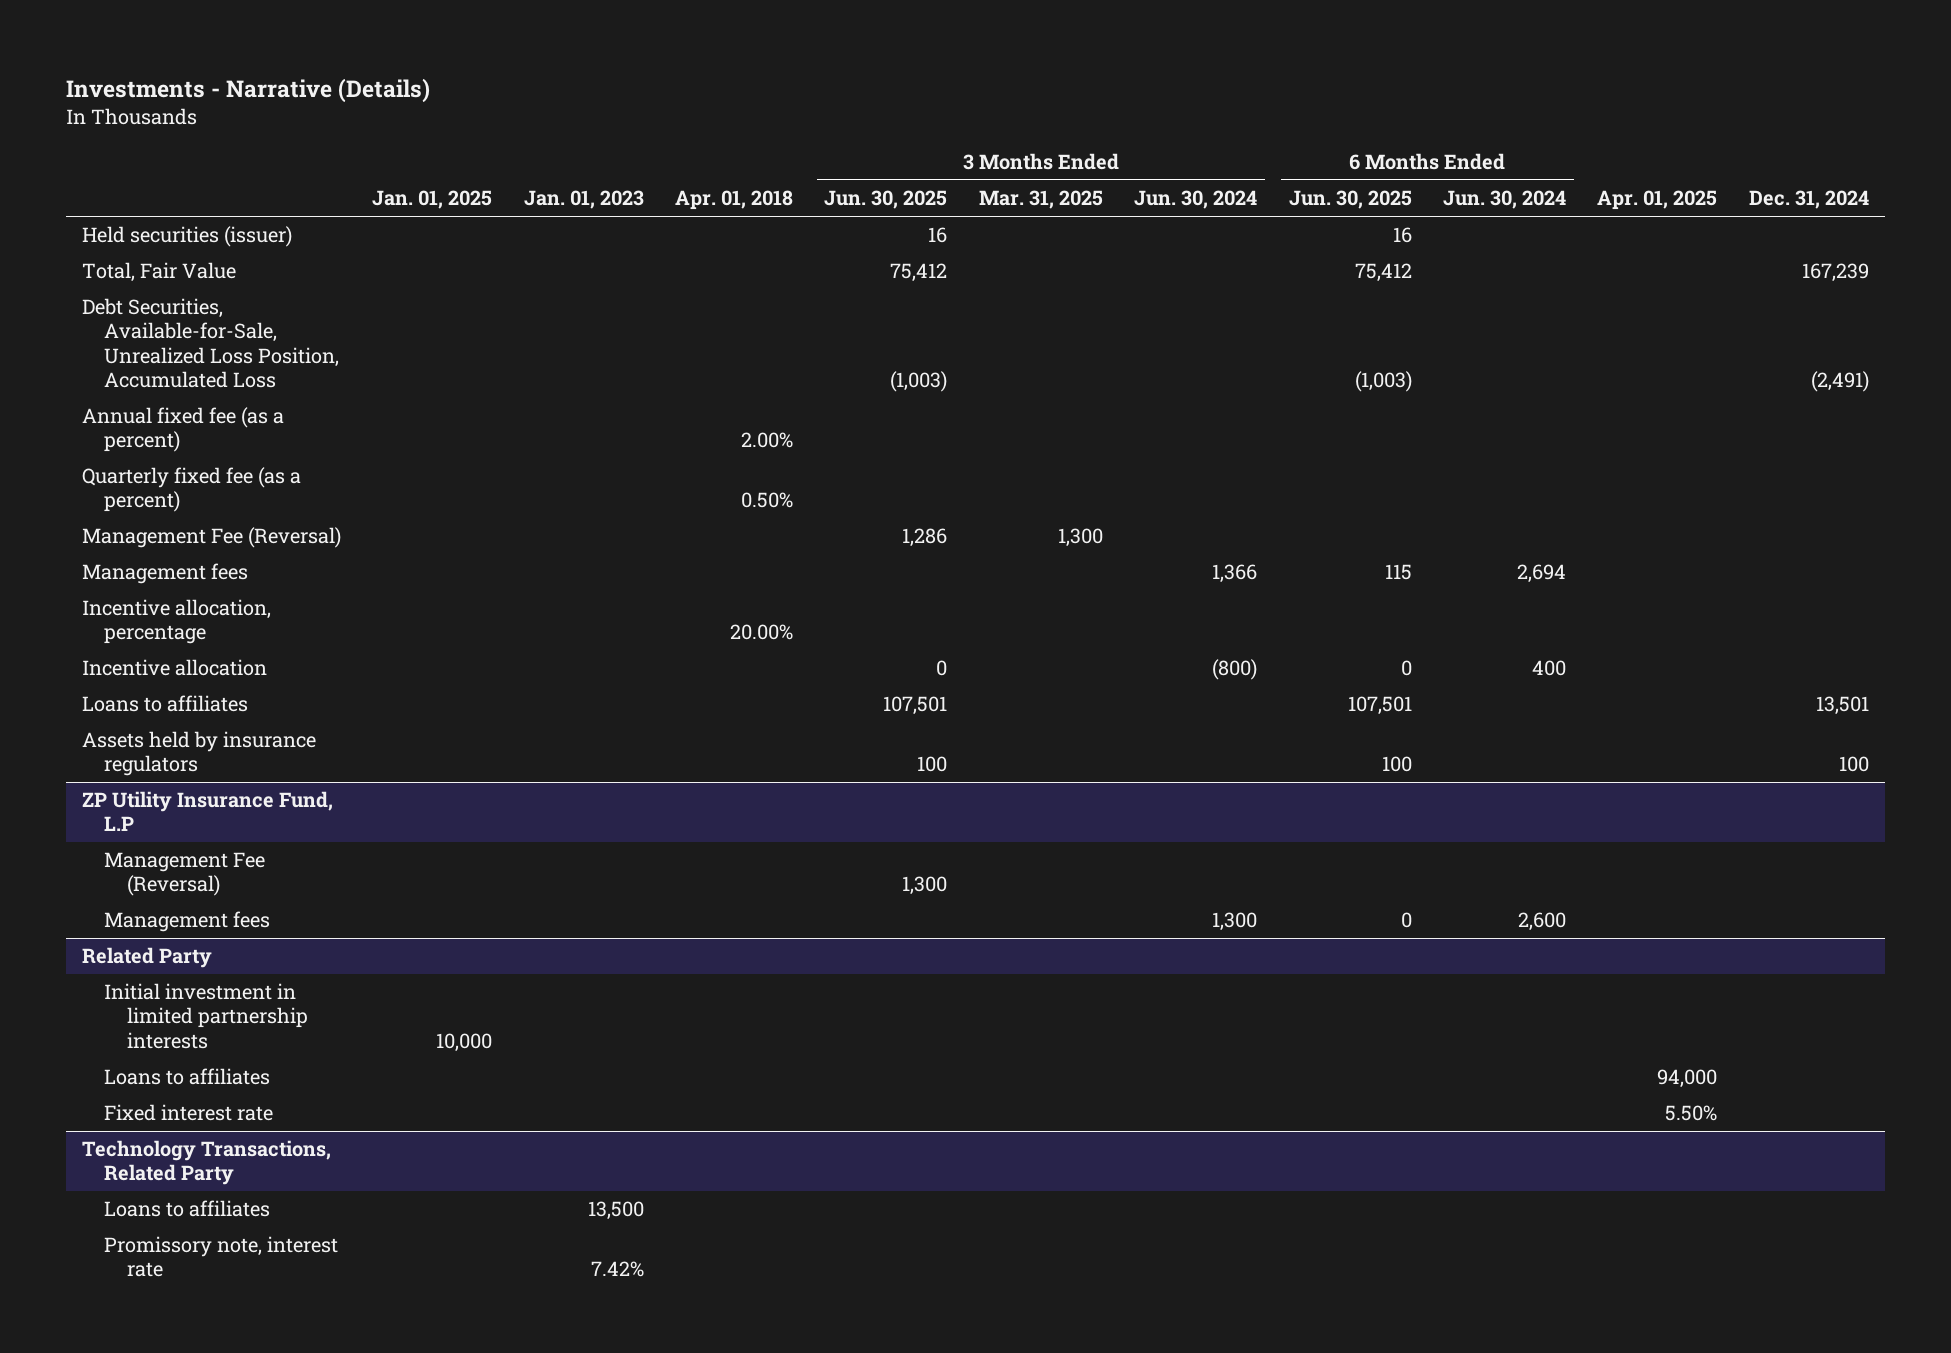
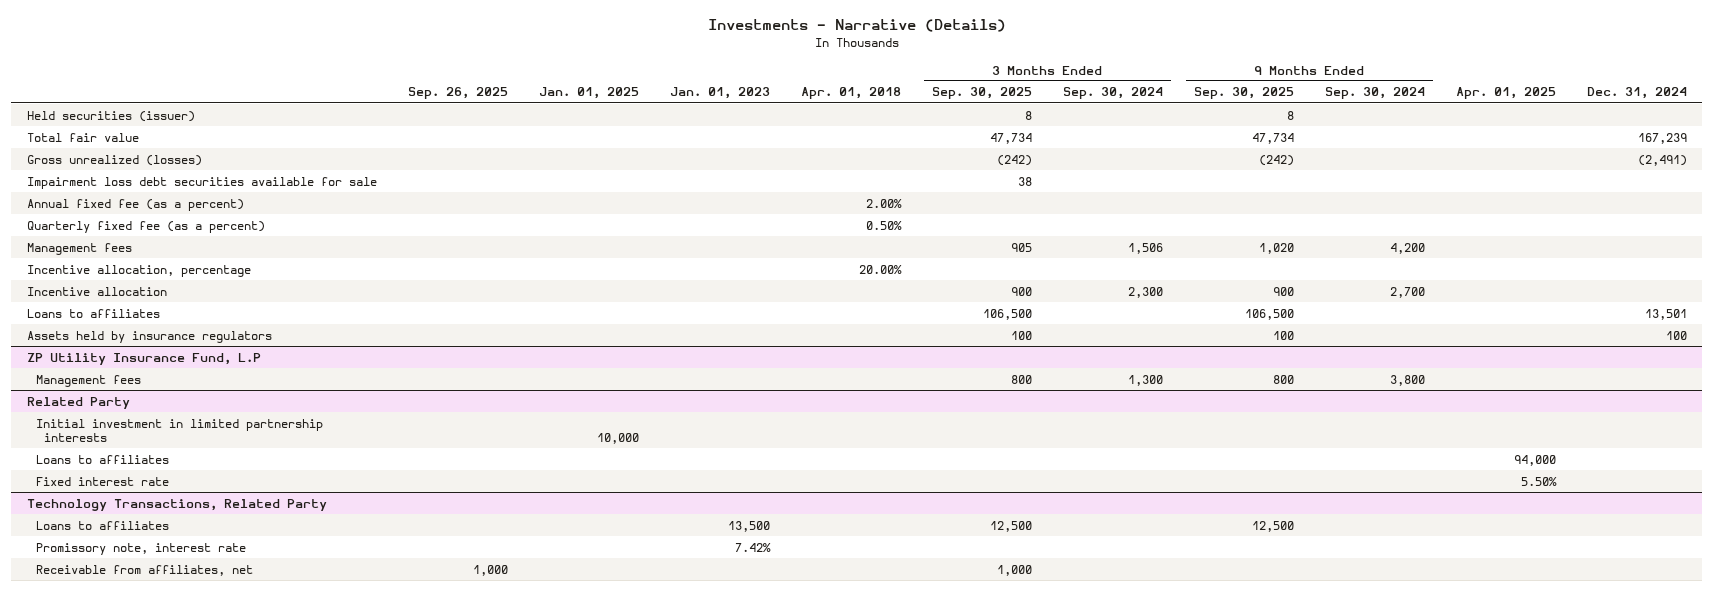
- | Jan. 01, 2025 | Jan. 01, 2023 | Apr. 01, 2018 | 3 Months Ended Jun. 30, 2025 | 3 Months Ended Mar. 31, 2025 | 3 Months Ended Jun. 30, 2024 | 6 Months Ended Jun. 30, 2025 | 6 Months Ended Jun. 30, 2024 | Apr. 01, 2025 | Dec. 31, 2024
+ | Sep. 26, 2025 | Jan. 01, 2025 | Jan. 01, 2023 | Apr. 01, 2018 | 3 Months Ended Sep. 30, 2025 | 3 Months Ended Sep. 30, 2024 | 9 Months Ended Sep. 30, 2025 | 9 Months Ended Sep. 30, 2024 | Apr. 01, 2025 | Dec. 31, 2024
- Total, Fair Value | | | | 75,412 | | | 75,412 | | | 167,239
- Debt Securities, Available-for-Sale, Unrealized Loss Position, Accumulated Loss | | | | (1,003) | | | (1,003) | | | (2,491)
+ Total fair value | | | | | 47,734 | | 47,734 | | | 167,239
+ Gross unrealized (losses) | | | | | (242) | | (242) | | | (2,491)
+ Impairment loss debt securities available for sale | | | | | 38 | | | | |
- Management Fee (Reversal) | | | | 1,286 | 1,300 | | | | |
@ ZP Utility Insurance Fund, L.P
- Management Fee (Reversal) | | | | 1,300 | | | | | |
@ Technology Transactions, Related Party
+ Receivable from affiliates, net | 1,000 | | | | 1,000 | | | | |

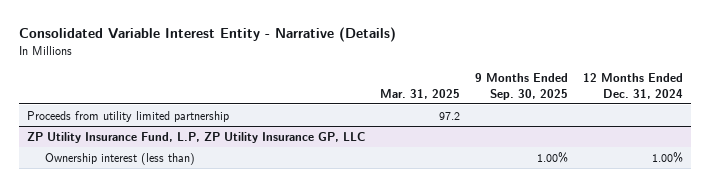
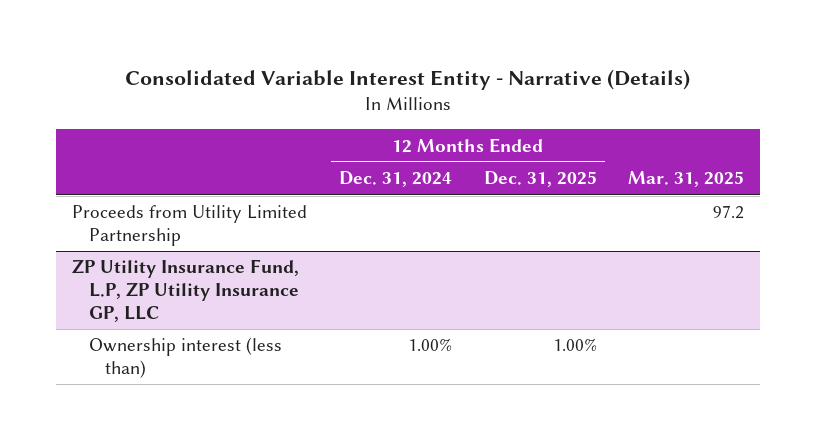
- | Mar. 31, 2025 | 9 Months Ended Sep. 30, 2025 | 12 Months Ended Dec. 31, 2024
+ | 12 Months Ended Dec. 31, 2024 | 12 Months Ended Dec. 31, 2025 | Mar. 31, 2025
- Proceeds from utility limited partnership | 97.2 | |
+ Proceeds from Utility Limited Partnership | | | 97.2

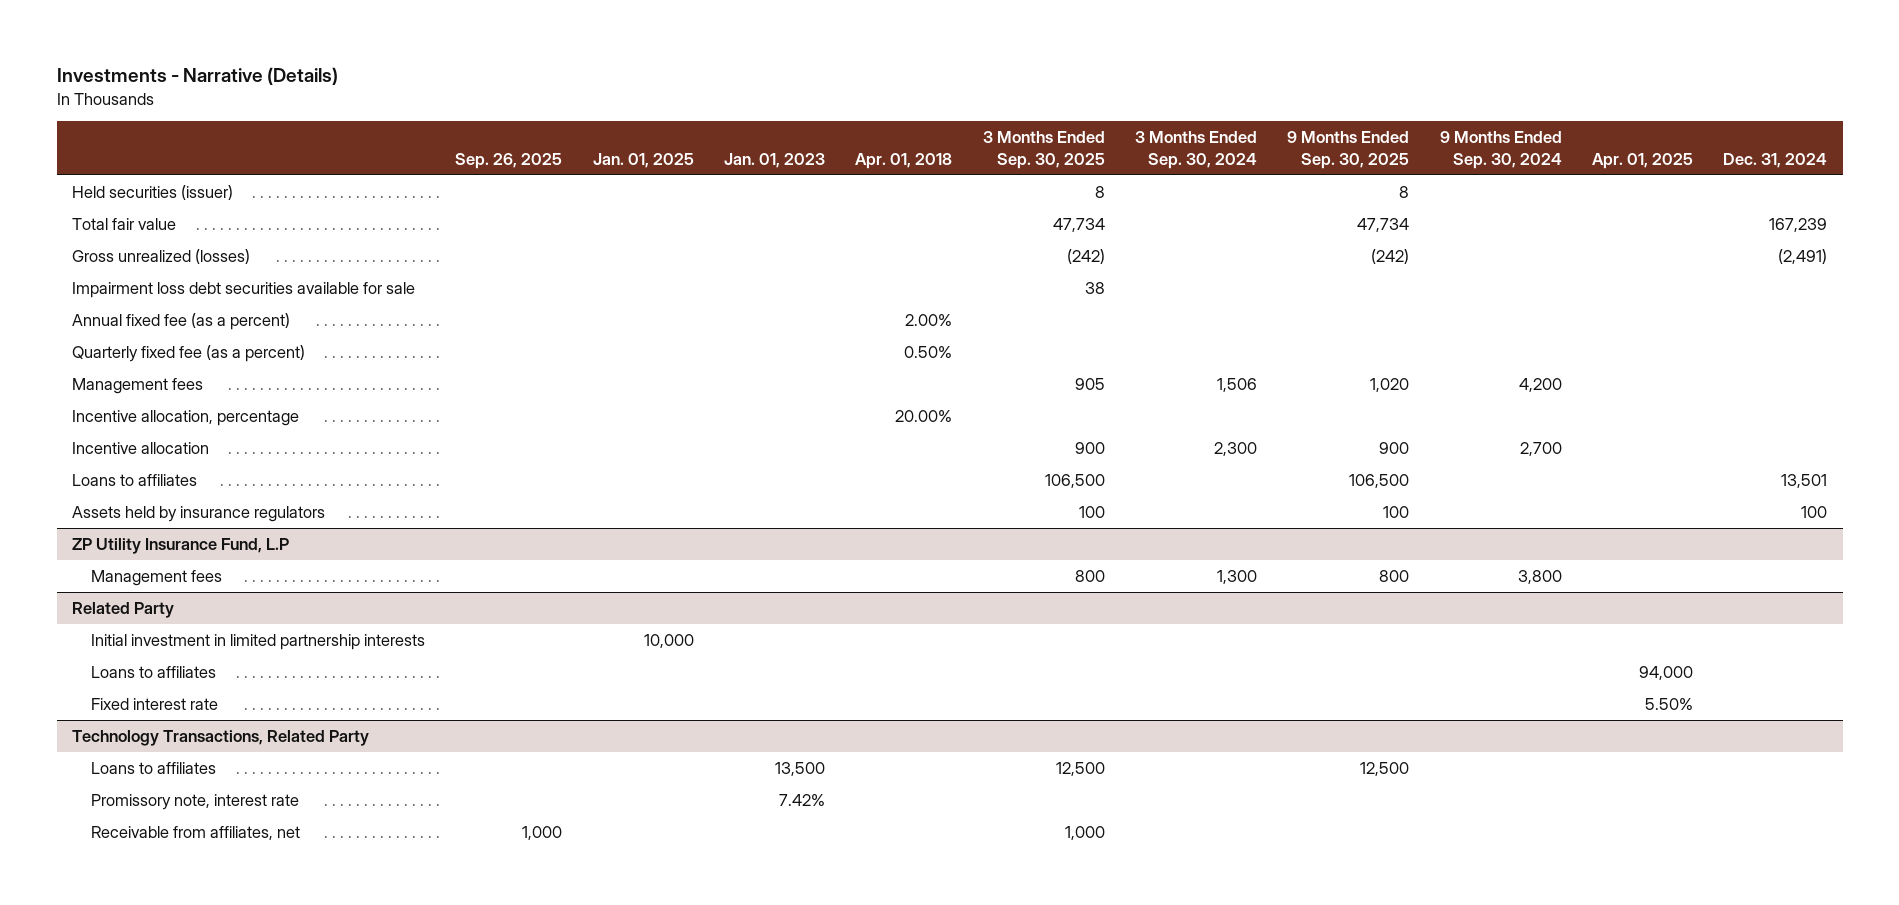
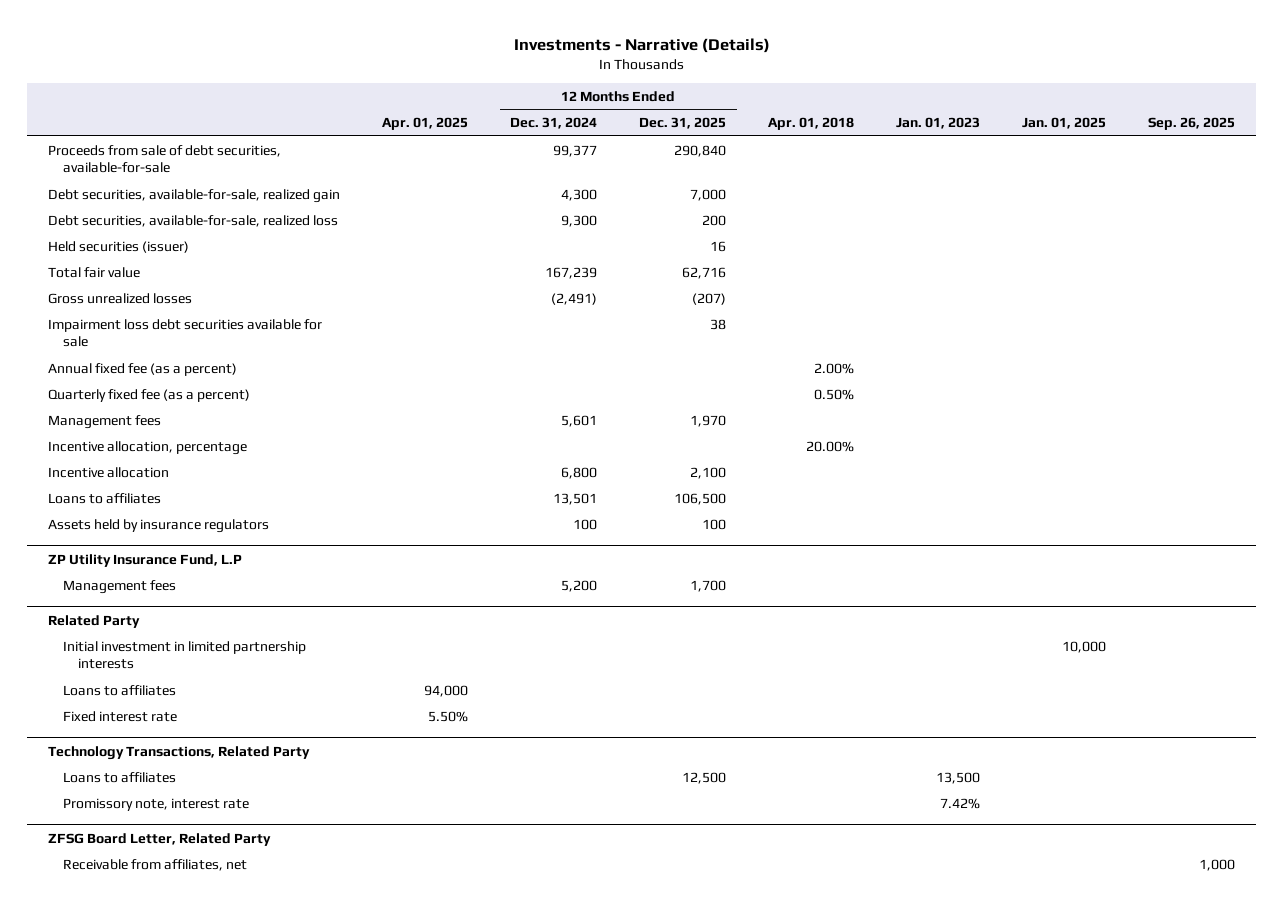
- | Sep. 26, 2025 | Jan. 01, 2025 | Jan. 01, 2023 | Apr. 01, 2018 | 3 Months Ended Sep. 30, 2025 | 3 Months Ended Sep. 30, 2024 | 9 Months Ended Sep. 30, 2025 | 9 Months Ended Sep. 30, 2024 | Apr. 01, 2025 | Dec. 31, 2024
+ | Apr. 01, 2025 | 12 Months Ended Dec. 31, 2024 | 12 Months Ended Dec. 31, 2025 | Apr. 01, 2018 | Jan. 01, 2023 | Jan. 01, 2025 | Sep. 26, 2025
+ Proceeds from sale of debt securities, available-for-sale | | 99,377 | 290,840 | | | |
+ Debt securities, available-for-sale, realized gain | | 4,300 | 7,000 | | | |
+ Debt securities, available-for-sale, realized loss | | 9,300 | 200 | | | |
- Gross unrealized (losses) | | | | | (242) | | (242) | | | (2,491)
+ Gross unrealized losses | | (2,491) | (207) | | | |
@ Technology Transactions, Related Party
- Receivable from affiliates, net | 1,000 | | | | 1,000 | | | | |
+ ZFSG Board Letter, Related Party
+ Receivable from affiliates, net | | | | | | | 1,000

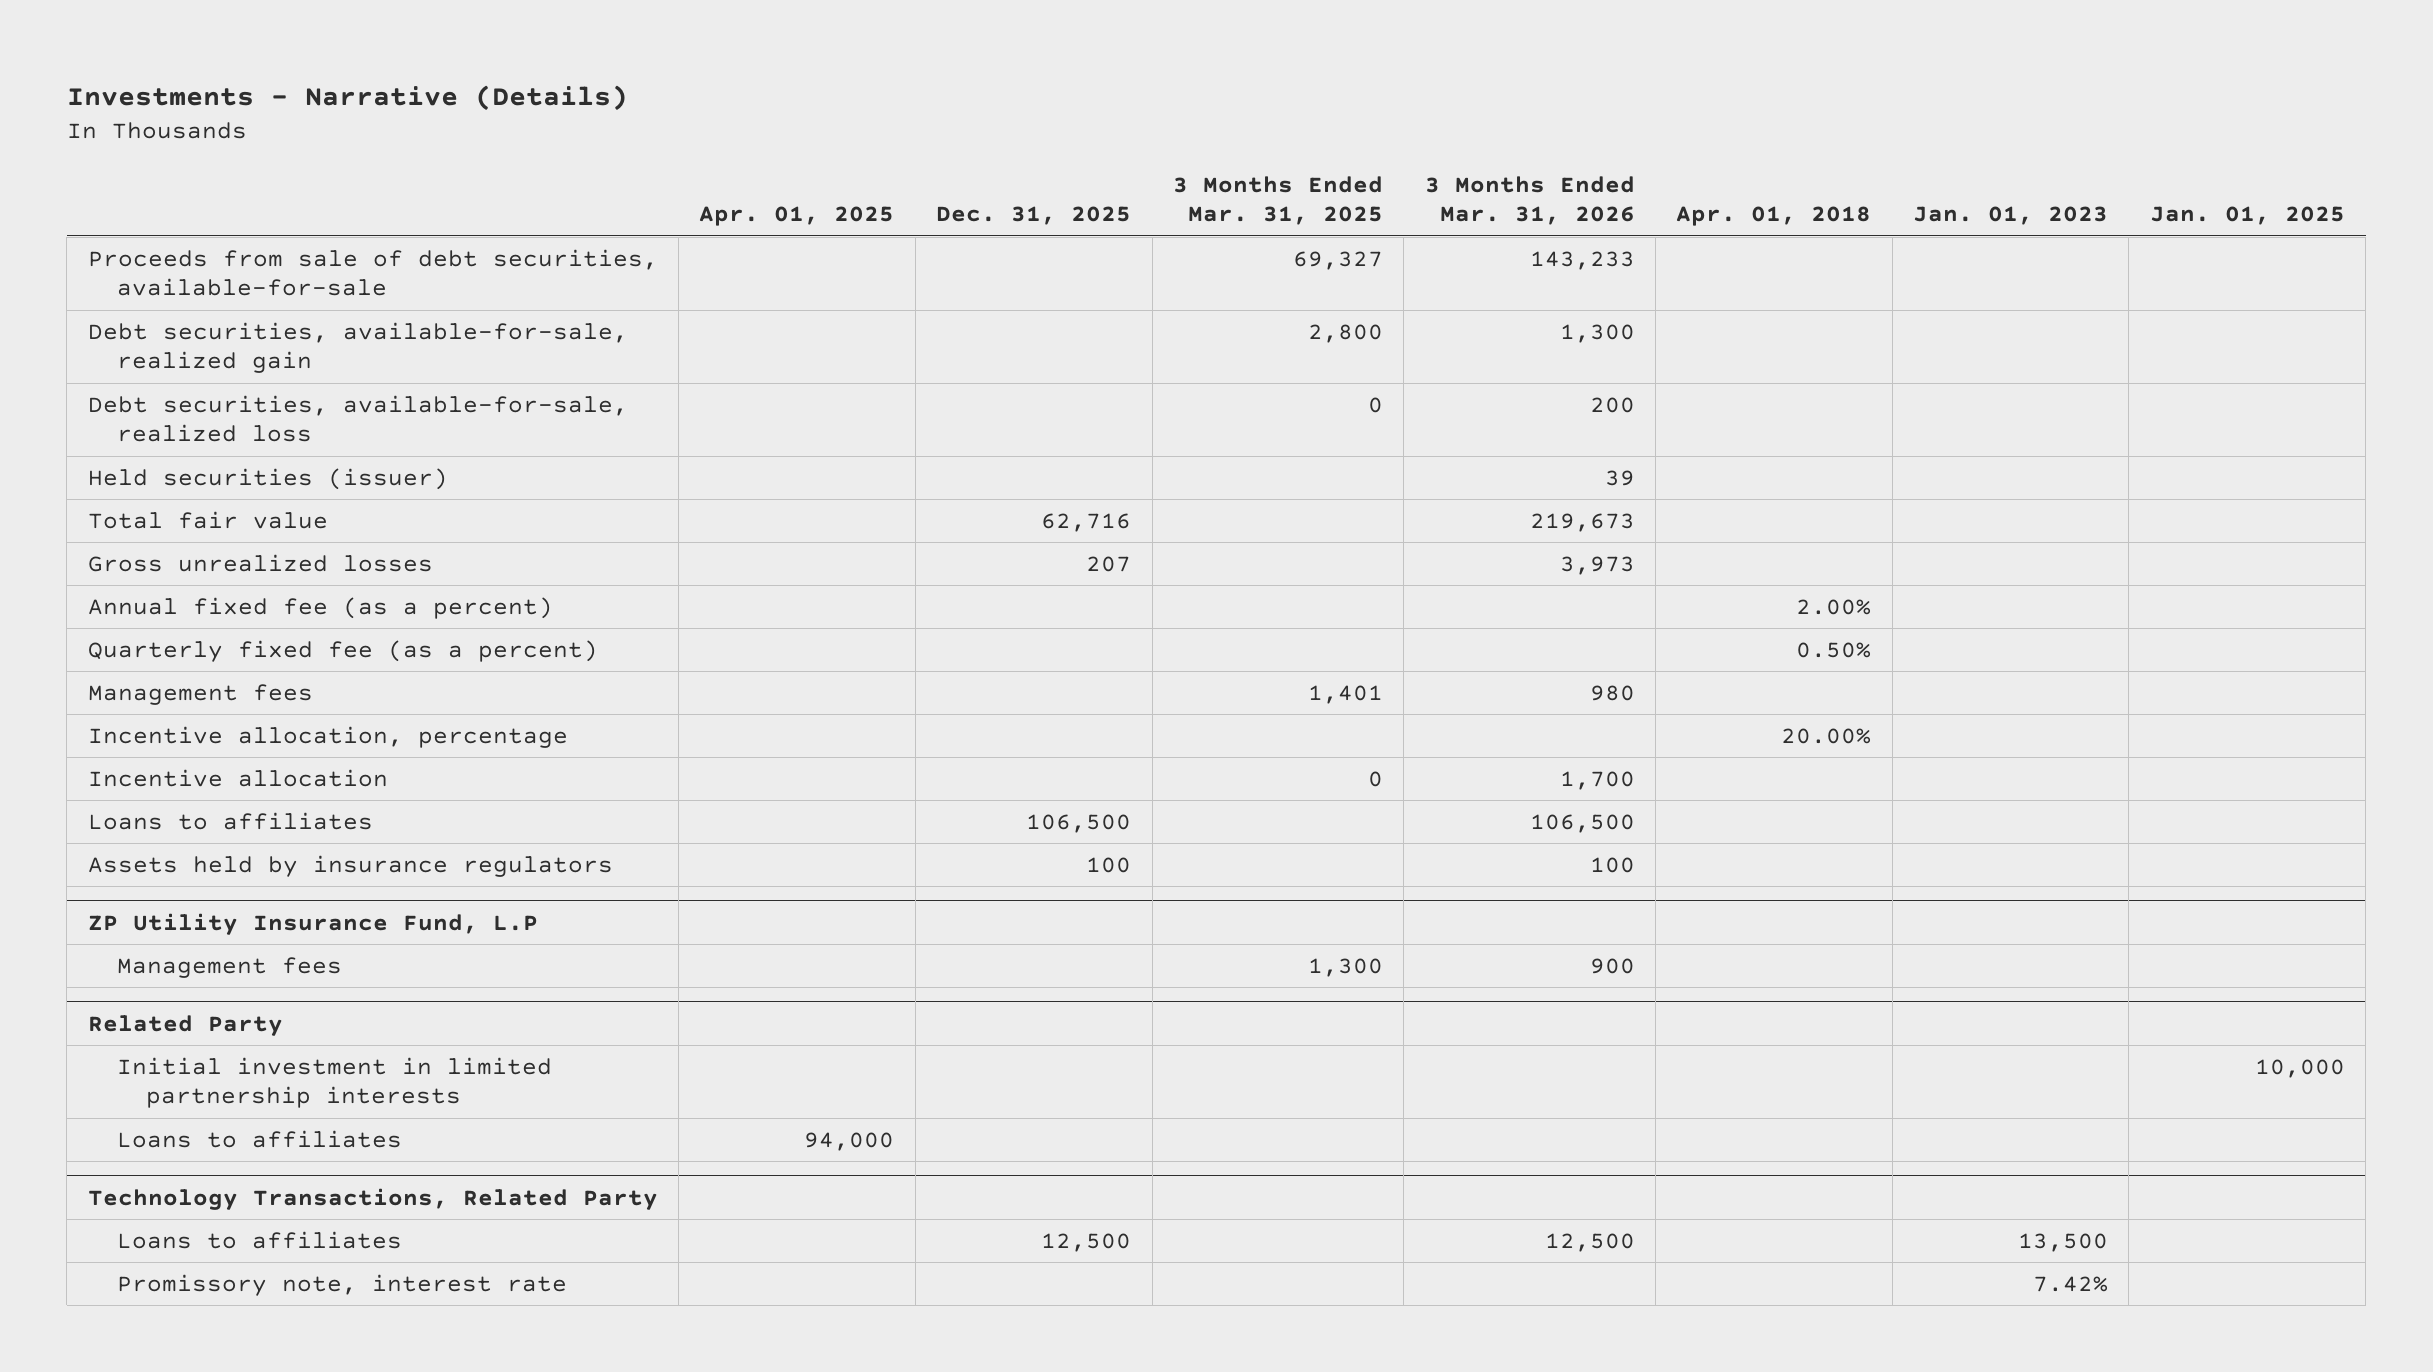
- | Apr. 01, 2025 | 12 Months Ended Dec. 31, 2024 | 12 Months Ended Dec. 31, 2025 | Apr. 01, 2018 | Jan. 01, 2023 | Jan. 01, 2025 | Sep. 26, 2025
+ | Apr. 01, 2025 | Dec. 31, 2025 | 3 Months Ended Mar. 31, 2025 | 3 Months Ended Mar. 31, 2026 | Apr. 01, 2018 | Jan. 01, 2023 | Jan. 01, 2025
- Impairment loss debt securities available for sale | | | 38 | | | |
@ Related Party
- Fixed interest rate | 5.50% | | | | | |
- ZFSG Board Letter, Related Party
- Receivable from affiliates, net | | | | | | | 1,000

